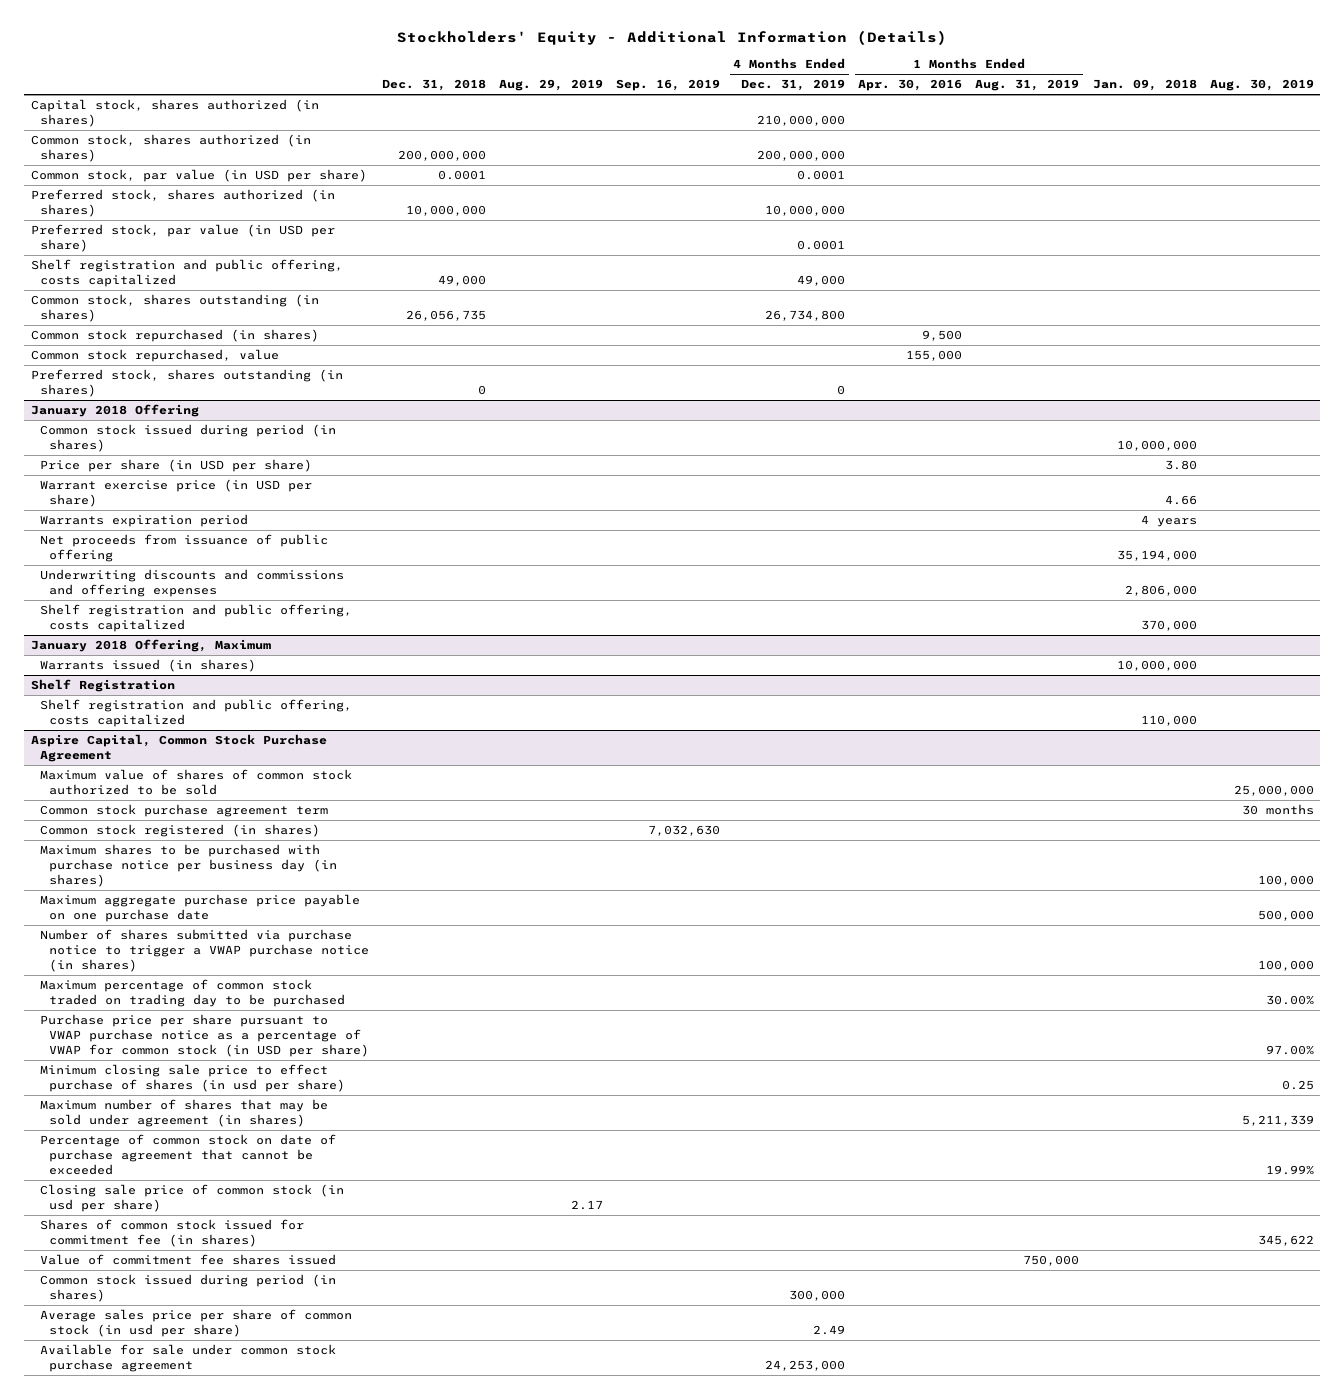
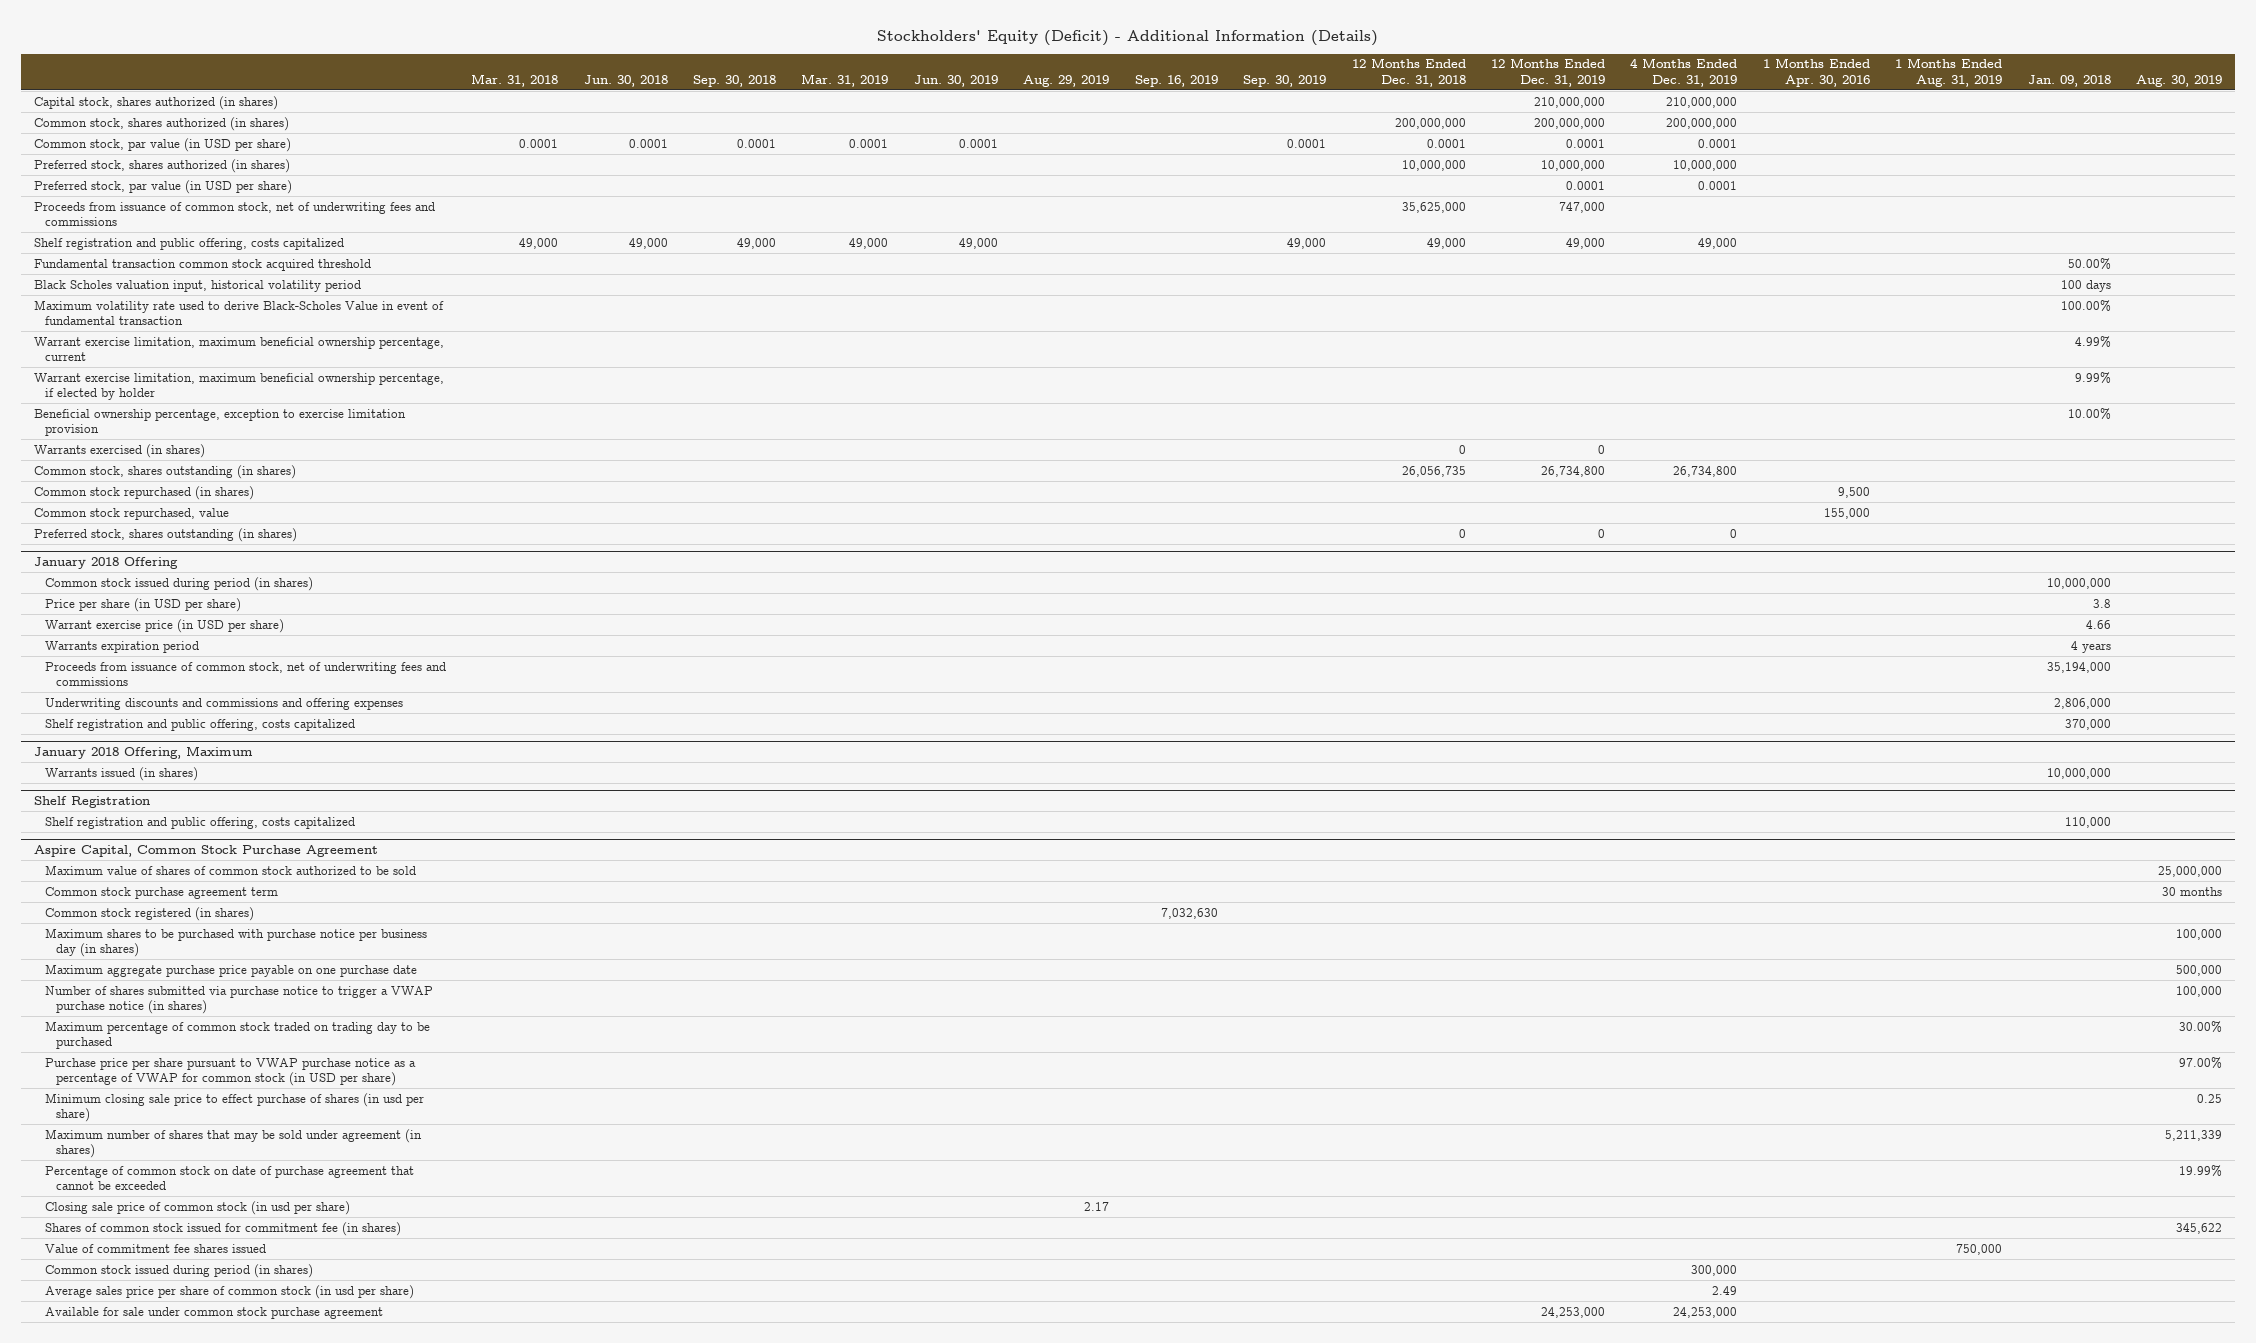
- Stockholders' Equity - Additional Information (Details)
+ Stockholders' Equity (Deficit) - Additional Information (Details)
- | Dec. 31, 2018 | Aug. 29, 2019 | Sep. 16, 2019 | 4 Months Ended Dec. 31, 2019 | 1 Months Ended Apr. 30, 2016 | 1 Months Ended Aug. 31, 2019 | Jan. 09, 2018 | Aug. 30, 2019
+ | Mar. 31, 2018 | Jun. 30, 2018 | Sep. 30, 2018 | Mar. 31, 2019 | Jun. 30, 2019 | Aug. 29, 2019 | Sep. 16, 2019 | Sep. 30, 2019 | 12 Months Ended Dec. 31, 2018 | 12 Months Ended Dec. 31, 2019 | 4 Months Ended Dec. 31, 2019 | 1 Months Ended Apr. 30, 2016 | 1 Months Ended Aug. 31, 2019 | Jan. 09, 2018 | Aug. 30, 2019
+ Proceeds from issuance of common stock, net of underwriting fees and commissions | | | | | | | | | 35,625,000 | 747,000 | | | | |
+ Fundamental transaction common stock acquired threshold | | | | | | | | | | | | | | 50.00% |
+ Black Scholes valuation input, historical volatility period | | | | | | | | | | | | | | 100 days |
+ Maximum volatility rate used to derive Black-Scholes Value in event of fundamental transaction | | | | | | | | | | | | | | 100.00% |
+ Warrant exercise limitation, maximum beneficial ownership percentage, current | | | | | | | | | | | | | | 4.99% |
+ Warrant exercise limitation, maximum beneficial ownership percentage, if elected by holder | | | | | | | | | | | | | | 9.99% |
+ Beneficial ownership percentage, exception to exercise limitation provision | | | | | | | | | | | | | | 10.00% |
+ Warrants exercised (in shares) | | | | | | | | | 0 | 0 | | | | |
@ January 2018 Offering
- Price per share (in USD per share) | | | | | | | 3.80 |
+ Price per share (in USD per share) | | | | | | | | | | | | | | 3.8 |
- Net proceeds from issuance of public offering | | | | | | | 35,194,000 |
+ Proceeds from issuance of common stock, net of underwriting fees and commissions | | | | | | | | | | | | | | 35,194,000 |

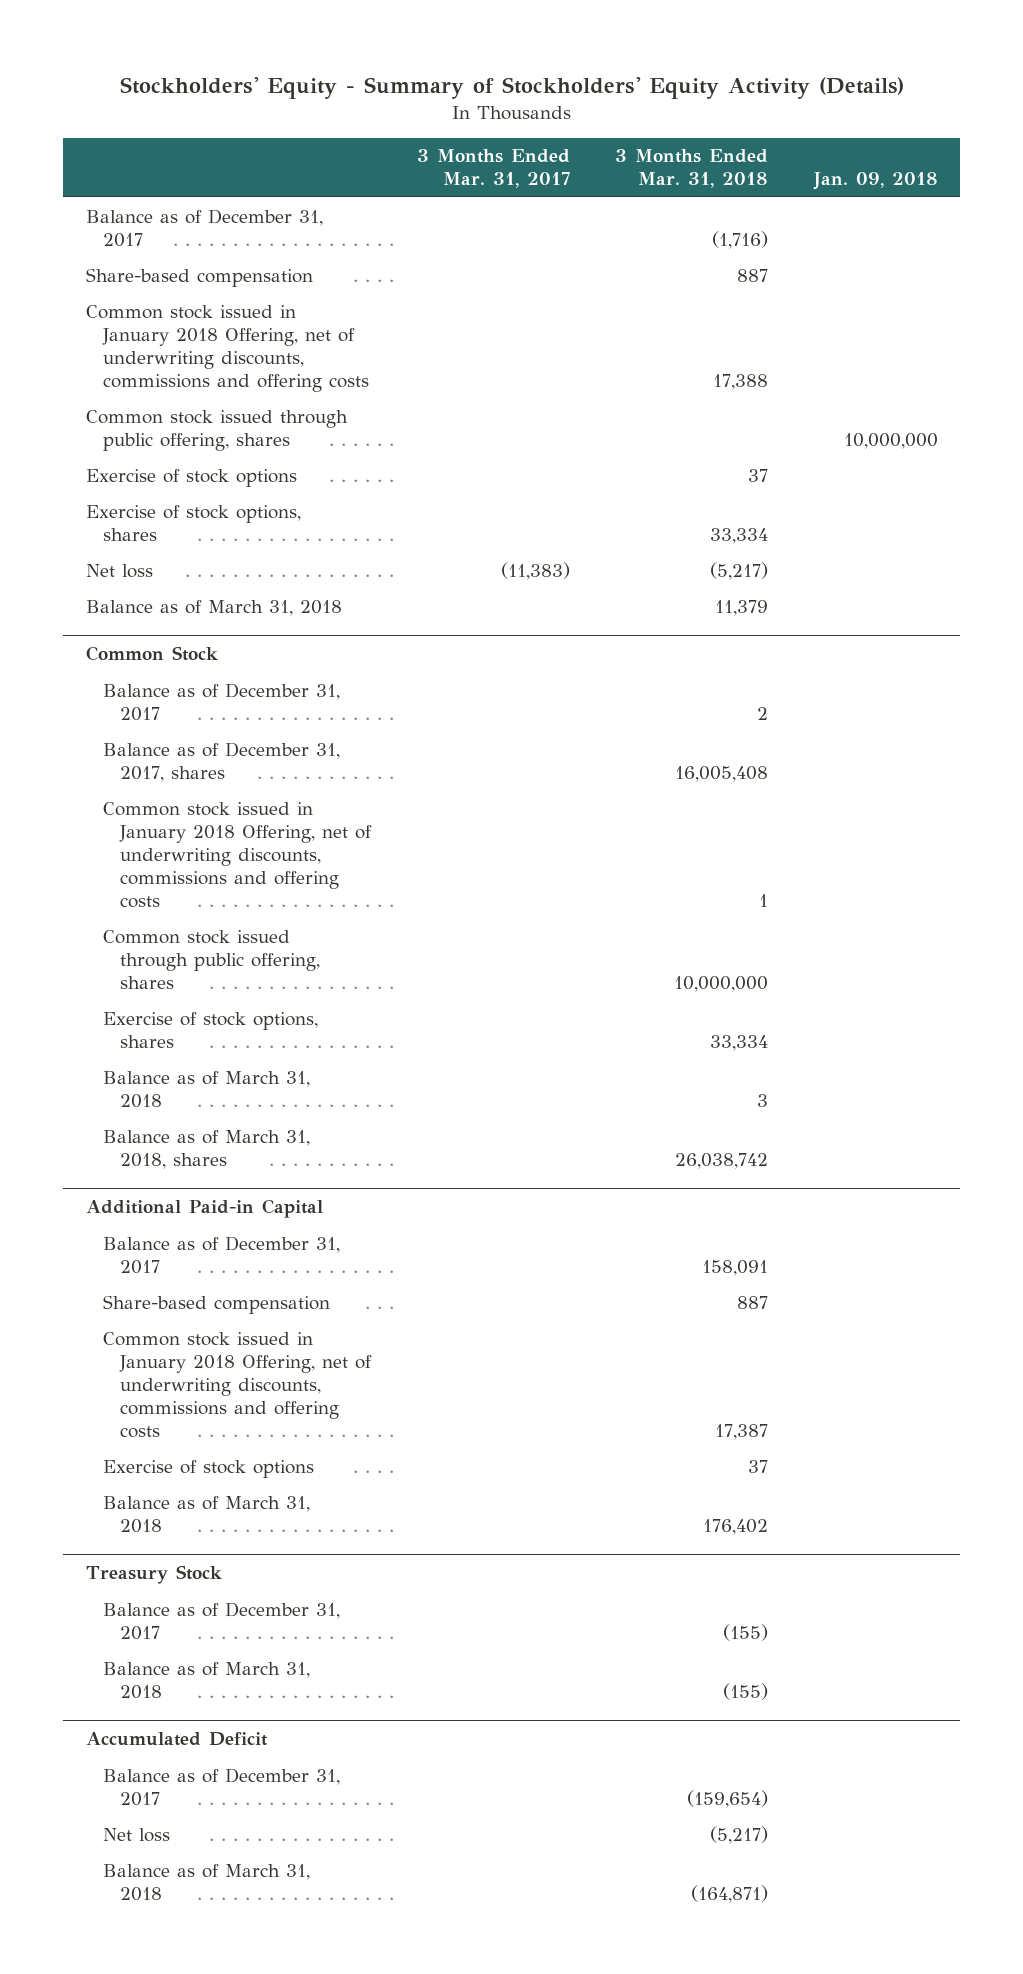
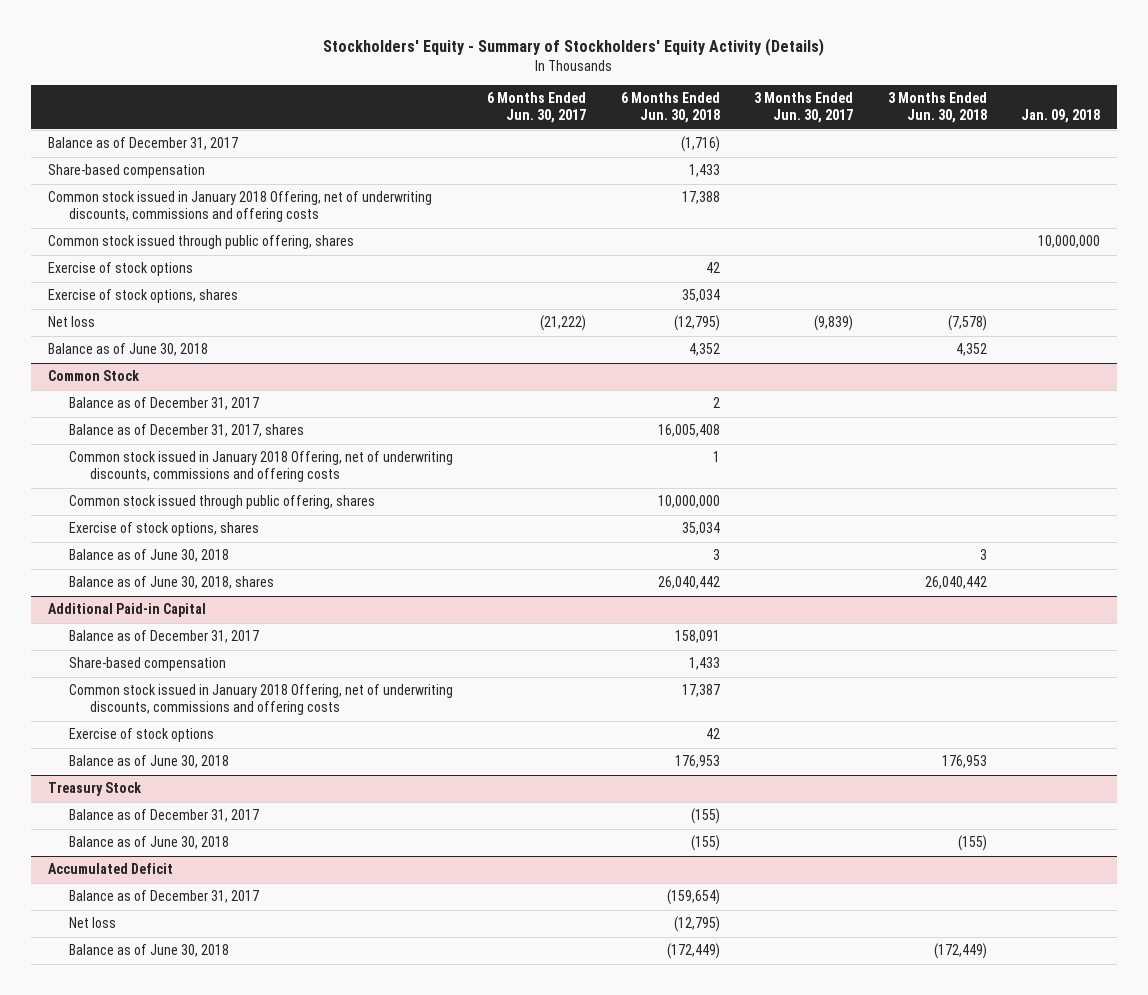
- | 3 Months Ended Mar. 31, 2017 | 3 Months Ended Mar. 31, 2018 | Jan. 09, 2018
+ | 6 Months Ended Jun. 30, 2017 | 6 Months Ended Jun. 30, 2018 | 3 Months Ended Jun. 30, 2017 | 3 Months Ended Jun. 30, 2018 | Jan. 09, 2018
- Balance as of March 31, 2018 | | 11,379 |
+ Balance as of June 30, 2018 | | 4,352 | | 4,352 |
@ Common Stock
- Balance as of March 31, 2018 | | 3 |
- Balance as of March 31, 2018, shares | | 26,038,742 |
+ Balance as of June 30, 2018 | | 3 | | 3 |
+ Balance as of June 30, 2018, shares | | 26,040,442 | | 26,040,442 |
@ Additional Paid-in Capital
- Balance as of March 31, 2018 | | 176,402 |
+ Balance as of June 30, 2018 | | 176,953 | | 176,953 |
@ Treasury Stock
- Balance as of March 31, 2018 | | (155) |
+ Balance as of June 30, 2018 | | (155) | | (155) |
@ Accumulated Deficit
- Balance as of March 31, 2018 | | (164,871) |
+ Balance as of June 30, 2018 | | (172,449) | | (172,449) |

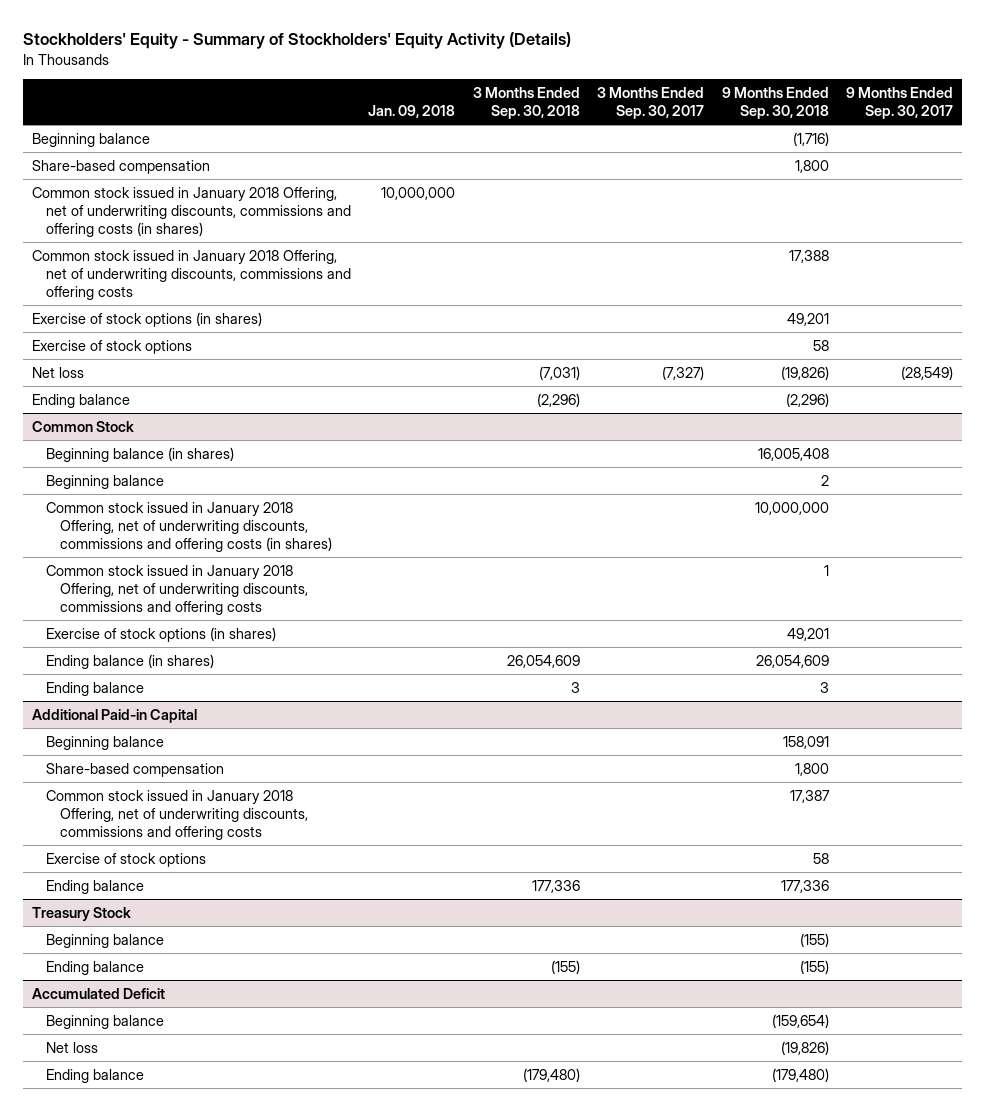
- | 6 Months Ended Jun. 30, 2017 | 6 Months Ended Jun. 30, 2018 | 3 Months Ended Jun. 30, 2017 | 3 Months Ended Jun. 30, 2018 | Jan. 09, 2018
+ | Jan. 09, 2018 | 3 Months Ended Sep. 30, 2018 | 3 Months Ended Sep. 30, 2017 | 9 Months Ended Sep. 30, 2018 | 9 Months Ended Sep. 30, 2017
- Balance as of December 31, 2017 | | (1,716) | | |
+ Beginning balance | | | | (1,716) |
+ Common stock issued in January 2018 Offering, net of underwriting discounts, commissions and offering costs (in shares) | 10,000,000 | | | |
- Common stock issued through public offering, shares | | | | | 10,000,000
+ Exercise of stock options (in shares) | | | | 49,201 |
- Exercise of stock options, shares | | 35,034 | | |
- Balance as of June 30, 2018 | | 4,352 | | 4,352 |
+ Ending balance | | (2,296) | | (2,296) |
@ Common Stock
- Balance as of December 31, 2017 | | 2 | | |
- Balance as of December 31, 2017, shares | | 16,005,408 | | |
+ Beginning balance (in shares) | | | | 16,005,408 |
+ Beginning balance | | | | 2 |
+ Common stock issued in January 2018 Offering, net of underwriting discounts, commissions and offering costs (in shares) | | | | 10,000,000 |
- Common stock issued through public offering, shares | | 10,000,000 | | |
- Exercise of stock options, shares | | 35,034 | | |
- Balance as of June 30, 2018 | | 3 | | 3 |
- Balance as of June 30, 2018, shares | | 26,040,442 | | 26,040,442 |
+ Exercise of stock options (in shares) | | | | 49,201 |
+ Ending balance (in shares) | | 26,054,609 | | 26,054,609 |
+ Ending balance | | 3 | | 3 |
@ Additional Paid-in Capital
- Balance as of December 31, 2017 | | 158,091 | | |
+ Beginning balance | | | | 158,091 |
- Balance as of June 30, 2018 | | 176,953 | | 176,953 |
+ Ending balance | | 177,336 | | 177,336 |
@ Treasury Stock
- Balance as of December 31, 2017 | | (155) | | |
- Balance as of June 30, 2018 | | (155) | | (155) |
+ Beginning balance | | | | (155) |
+ Ending balance | | (155) | | (155) |
@ Accumulated Deficit
- Balance as of December 31, 2017 | | (159,654) | | |
+ Beginning balance | | | | (159,654) |
- Balance as of June 30, 2018 | | (172,449) | | (172,449) |
+ Ending balance | | (179,480) | | (179,480) |

